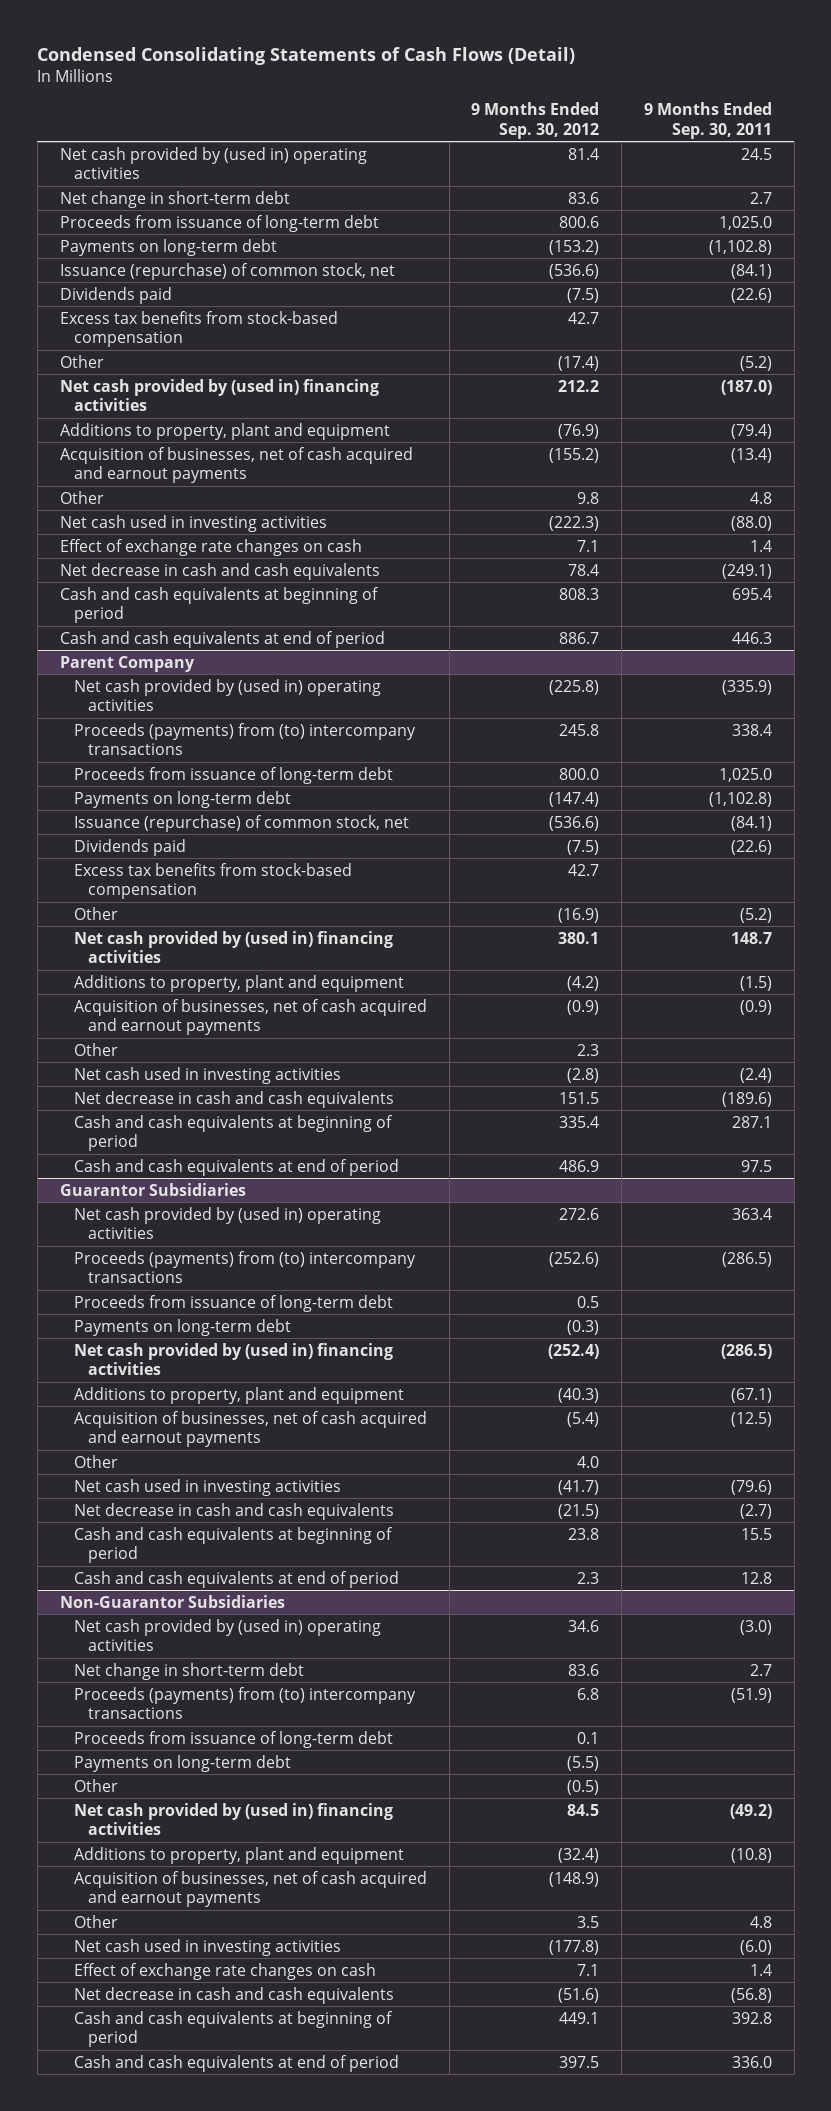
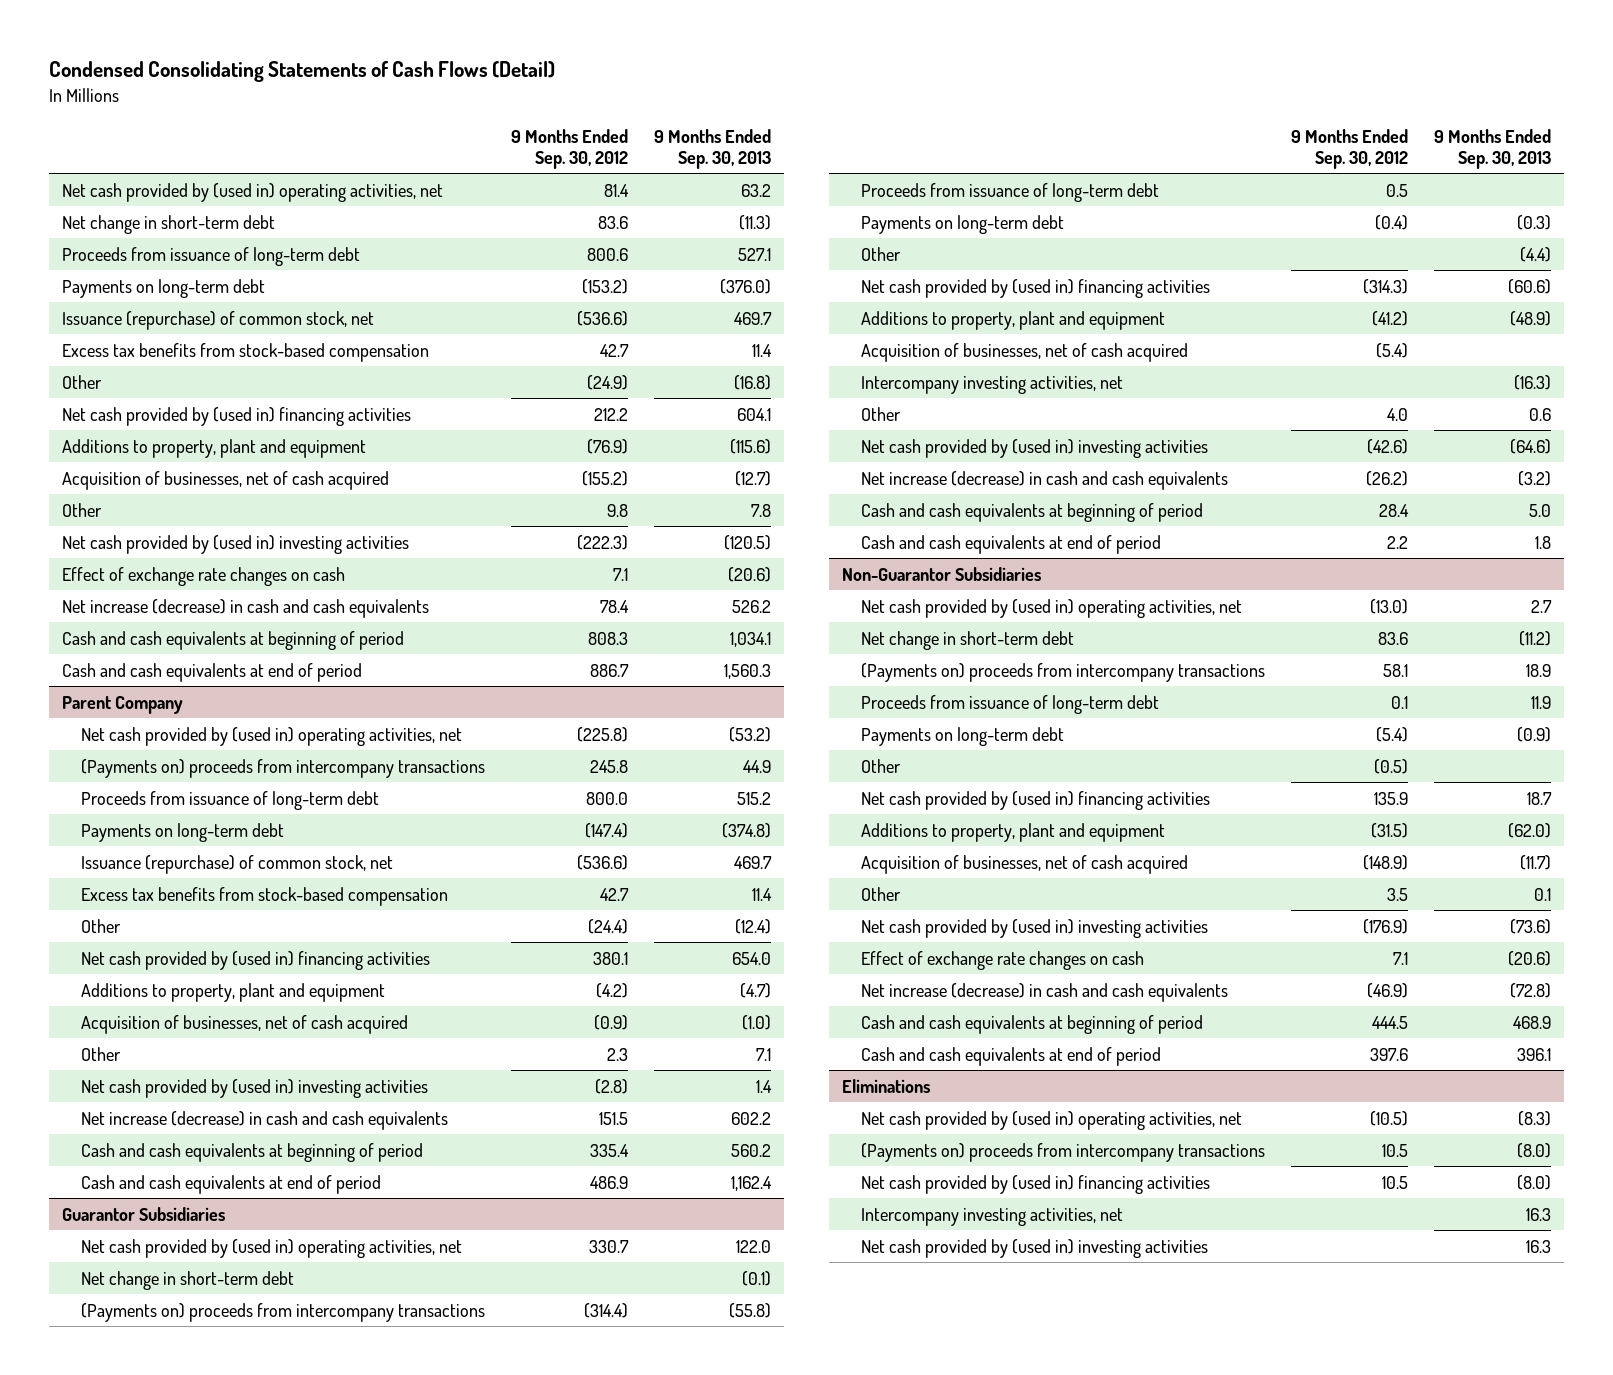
- | 9 Months Ended Sep. 30, 2012 | 9 Months Ended Sep. 30, 2011
+ | 9 Months Ended Sep. 30, 2012 | 9 Months Ended Sep. 30, 2013
- Net cash provided by (used in) operating activities | 81.4 | 24.5
+ Net cash provided by (used in) operating activities, net | 81.4 | 63.2
- Dividends paid | (7.5) | (22.6)
- Other | (17.4) | (5.2)
+ Other | (24.9) | (16.8)
- Acquisition of businesses, net of cash acquired and earnout payments | (155.2) | (13.4)
+ Acquisition of businesses, net of cash acquired | (155.2) | (12.7)
- Net cash used in investing activities | (222.3) | (88.0)
+ Net cash provided by (used in) investing activities | (222.3) | (120.5)
- Net decrease in cash and cash equivalents | 78.4 | (249.1)
+ Net increase (decrease) in cash and cash equivalents | 78.4 | 526.2
@ Parent Company
- Net cash provided by (used in) operating activities | (225.8) | (335.9)
- Proceeds (payments) from (to) intercompany transactions | 245.8 | 338.4
+ Net cash provided by (used in) operating activities, net | (225.8) | (53.2)
+ (Payments on) proceeds from intercompany transactions | 245.8 | 44.9
- Dividends paid | (7.5) | (22.6)
- Other | (16.9) | (5.2)
+ Other | (24.4) | (12.4)
- Acquisition of businesses, net of cash acquired and earnout payments | (0.9) | (0.9)
+ Acquisition of businesses, net of cash acquired | (0.9) | (1.0)
- Net cash used in investing activities | (2.8) | (2.4)
- Net decrease in cash and cash equivalents | 151.5 | (189.6)
+ Net cash provided by (used in) investing activities | (2.8) | 1.4
+ Net increase (decrease) in cash and cash equivalents | 151.5 | 602.2
@ Guarantor Subsidiaries
- Net cash provided by (used in) operating activities | 272.6 | 363.4
- Proceeds (payments) from (to) intercompany transactions | (252.6) | (286.5)
+ Net cash provided by (used in) operating activities, net | 330.7 | 122.0
+ Net change in short-term debt | | (0.1)
+ (Payments on) proceeds from intercompany transactions | (314.4) | (55.8)
- Payments on long-term debt | (0.3) |
- Net cash provided by (used in) financing activities | (252.4) | (286.5)
- Additions to property, plant and equipment | (40.3) | (67.1)
- Acquisition of businesses, net of cash acquired and earnout payments | (5.4) | (12.5)
+ Payments on long-term debt | (0.4) | (0.3)
+ Other | | (4.4)
+ Net cash provided by (used in) financing activities | (314.3) | (60.6)
+ Additions to property, plant and equipment | (41.2) | (48.9)
+ Acquisition of businesses, net of cash acquired | (5.4) |
+ Intercompany investing activities, net | | (16.3)
- Net cash used in investing activities | (41.7) | (79.6)
- Net decrease in cash and cash equivalents | (21.5) | (2.7)
- Cash and cash equivalents at beginning of period | 23.8 | 15.5
- Cash and cash equivalents at end of period | 2.3 | 12.8
+ Net cash provided by (used in) investing activities | (42.6) | (64.6)
+ Net increase (decrease) in cash and cash equivalents | (26.2) | (3.2)
+ Cash and cash equivalents at beginning of period | 28.4 | 5.0
+ Cash and cash equivalents at end of period | 2.2 | 1.8
@ Non-Guarantor Subsidiaries
- Net cash provided by (used in) operating activities | 34.6 | (3.0)
+ Net cash provided by (used in) operating activities, net | (13.0) | 2.7
- Proceeds (payments) from (to) intercompany transactions | 6.8 | (51.9)
+ (Payments on) proceeds from intercompany transactions | 58.1 | 18.9
- Payments on long-term debt | (5.5) |
+ Payments on long-term debt | (5.4) | (0.9)
- Net cash provided by (used in) financing activities | 84.5 | (49.2)
- Additions to property, plant and equipment | (32.4) | (10.8)
- Acquisition of businesses, net of cash acquired and earnout payments | (148.9) |
+ Net cash provided by (used in) financing activities | 135.9 | 18.7
+ Additions to property, plant and equipment | (31.5) | (62.0)
+ Acquisition of businesses, net of cash acquired | (148.9) | (11.7)
- Net cash used in investing activities | (177.8) | (6.0)
+ Net cash provided by (used in) investing activities | (176.9) | (73.6)
- Net decrease in cash and cash equivalents | (51.6) | (56.8)
- Cash and cash equivalents at beginning of period | 449.1 | 392.8
- Cash and cash equivalents at end of period | 397.5 | 336.0
+ Net increase (decrease) in cash and cash equivalents | (46.9) | (72.8)
+ Cash and cash equivalents at beginning of period | 444.5 | 468.9
+ Cash and cash equivalents at end of period | 397.6 | 396.1
+ Eliminations
+ Net cash provided by (used in) operating activities, net | (10.5) | (8.3)
+ (Payments on) proceeds from intercompany transactions | 10.5 | (8.0)
+ Net cash provided by (used in) financing activities | 10.5 | (8.0)
+ Intercompany investing activities, net | | 16.3
+ Net cash provided by (used in) investing activities | | 16.3

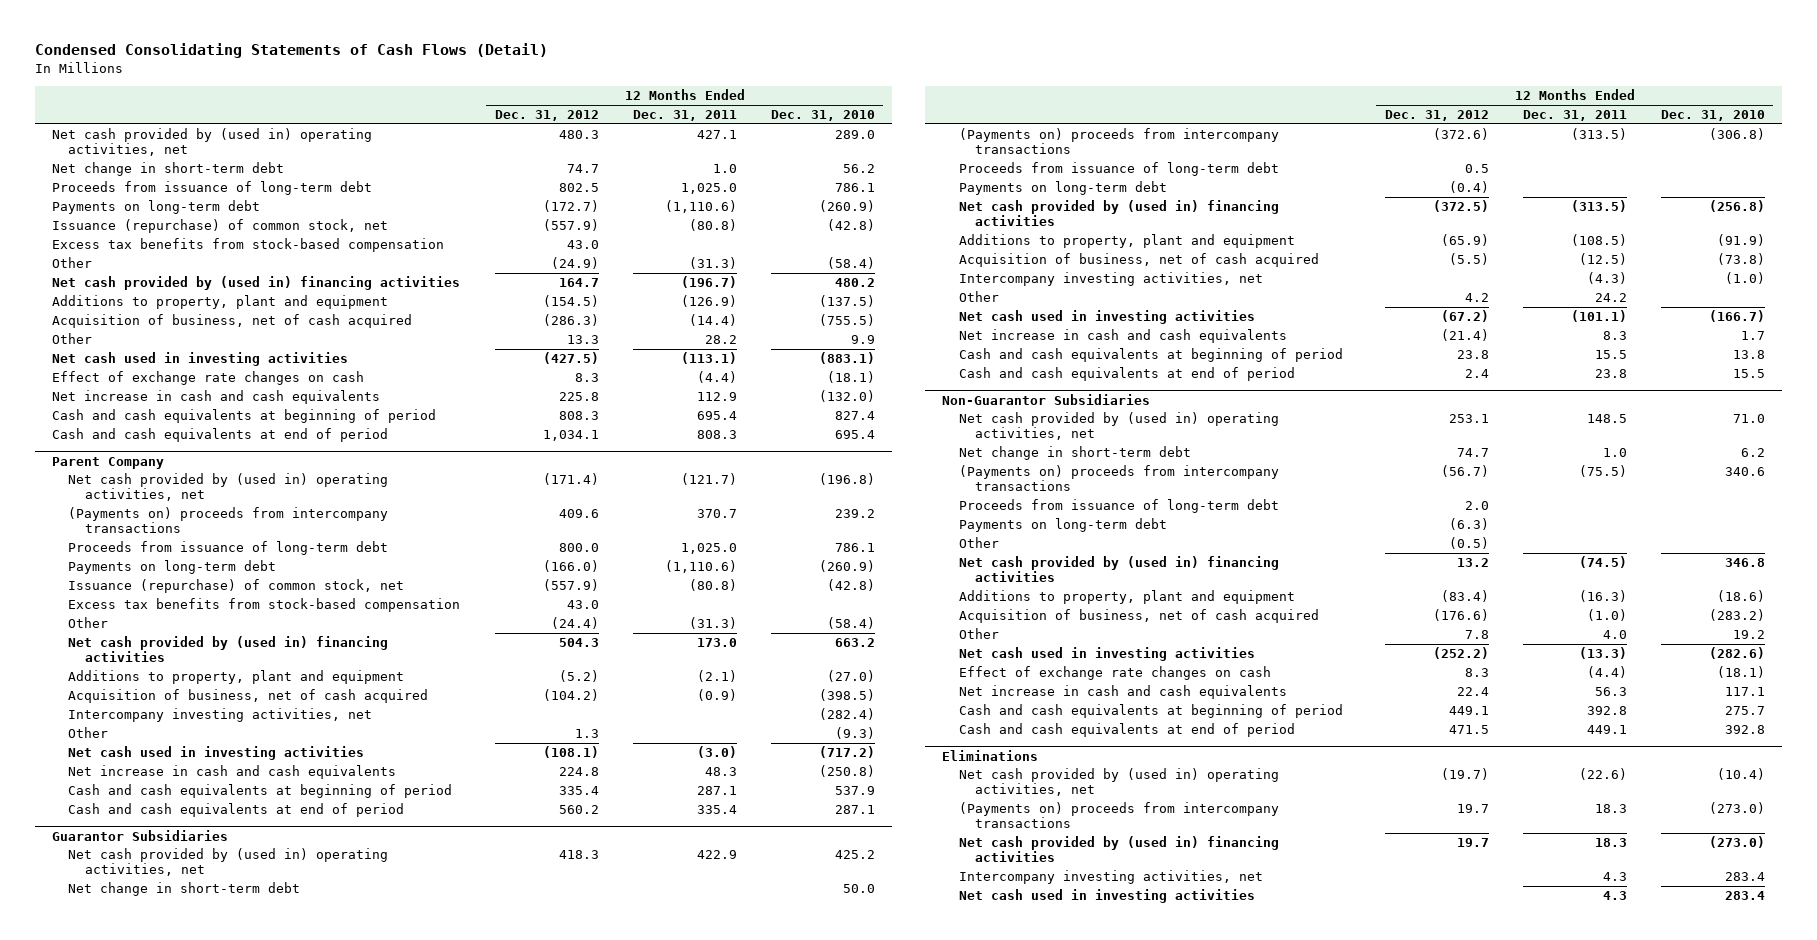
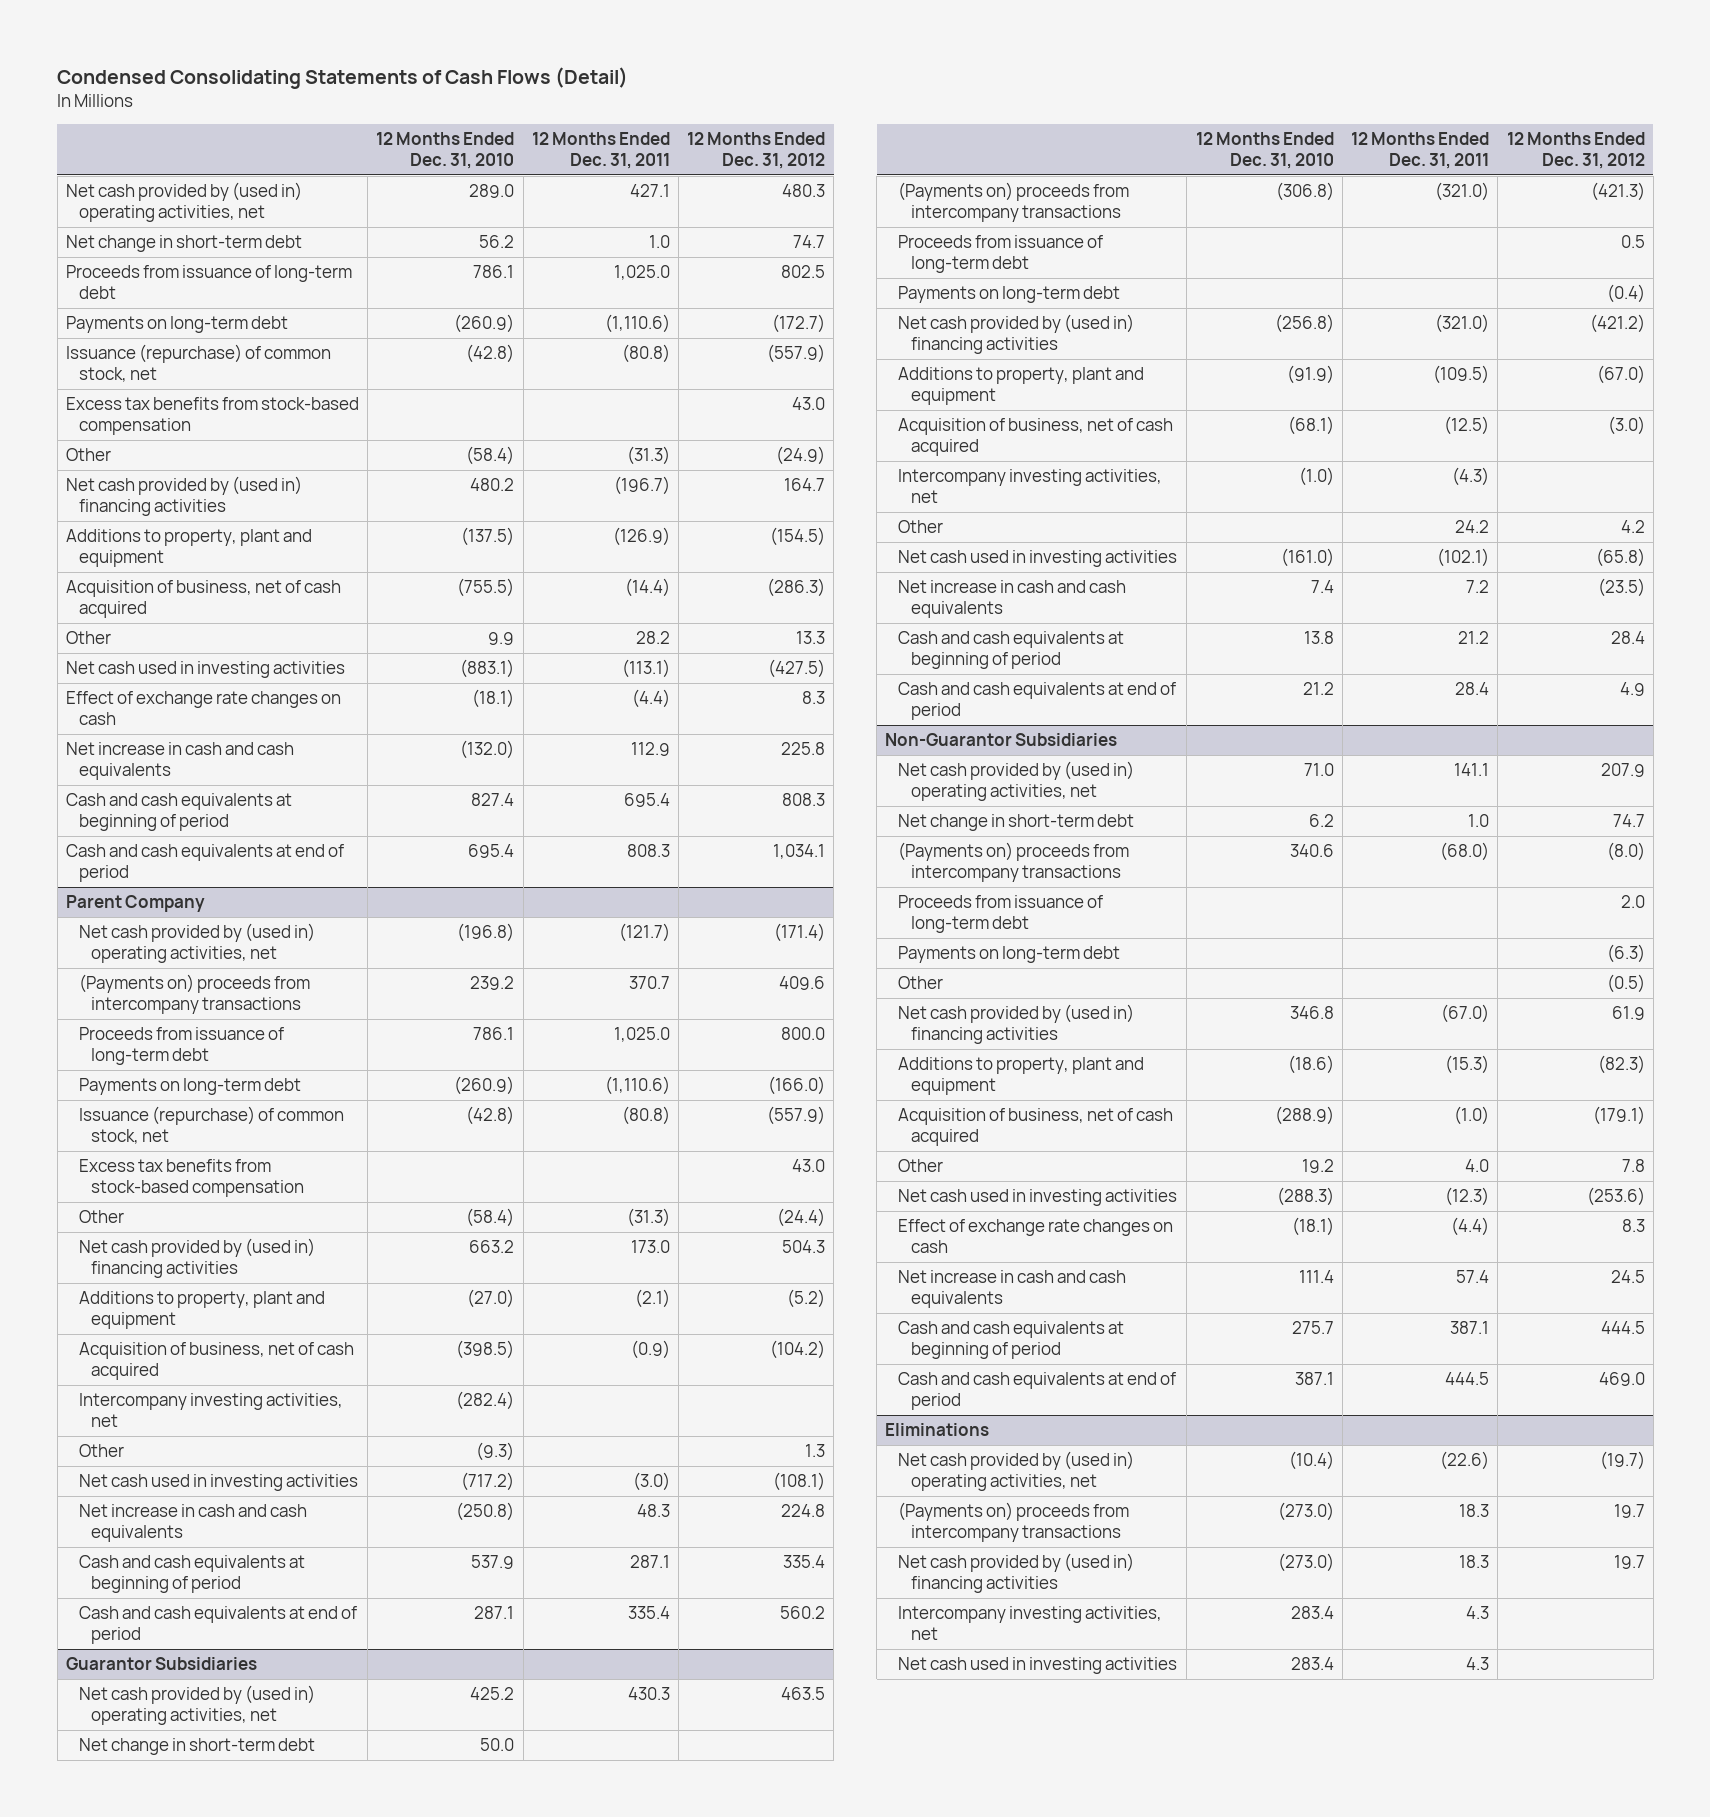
- | 12 Months Ended Dec. 31, 2012 | 12 Months Ended Dec. 31, 2011 | 12 Months Ended Dec. 31, 2010
+ | 12 Months Ended Dec. 31, 2010 | 12 Months Ended Dec. 31, 2011 | 12 Months Ended Dec. 31, 2012
@ Guarantor Subsidiaries
- Net cash provided by (used in) operating activities, net | 418.3 | 422.9 | 425.2
+ Net cash provided by (used in) operating activities, net | 425.2 | 430.3 | 463.5
- (Payments on) proceeds from intercompany transactions | (372.6) | (313.5) | (306.8)
+ (Payments on) proceeds from intercompany transactions | (306.8) | (321.0) | (421.3)
- Net cash provided by (used in) financing activities | (372.5) | (313.5) | (256.8)
- Additions to property, plant and equipment | (65.9) | (108.5) | (91.9)
- Acquisition of business, net of cash acquired | (5.5) | (12.5) | (73.8)
+ Net cash provided by (used in) financing activities | (256.8) | (321.0) | (421.2)
+ Additions to property, plant and equipment | (91.9) | (109.5) | (67.0)
+ Acquisition of business, net of cash acquired | (68.1) | (12.5) | (3.0)
- Net cash used in investing activities | (67.2) | (101.1) | (166.7)
- Net increase in cash and cash equivalents | (21.4) | 8.3 | 1.7
- Cash and cash equivalents at beginning of period | 23.8 | 15.5 | 13.8
- Cash and cash equivalents at end of period | 2.4 | 23.8 | 15.5
+ Net cash used in investing activities | (161.0) | (102.1) | (65.8)
+ Net increase in cash and cash equivalents | 7.4 | 7.2 | (23.5)
+ Cash and cash equivalents at beginning of period | 13.8 | 21.2 | 28.4
+ Cash and cash equivalents at end of period | 21.2 | 28.4 | 4.9
@ Non-Guarantor Subsidiaries
- Net cash provided by (used in) operating activities, net | 253.1 | 148.5 | 71.0
+ Net cash provided by (used in) operating activities, net | 71.0 | 141.1 | 207.9
- (Payments on) proceeds from intercompany transactions | (56.7) | (75.5) | 340.6
+ (Payments on) proceeds from intercompany transactions | 340.6 | (68.0) | (8.0)
- Net cash provided by (used in) financing activities | 13.2 | (74.5) | 346.8
- Additions to property, plant and equipment | (83.4) | (16.3) | (18.6)
- Acquisition of business, net of cash acquired | (176.6) | (1.0) | (283.2)
+ Net cash provided by (used in) financing activities | 346.8 | (67.0) | 61.9
+ Additions to property, plant and equipment | (18.6) | (15.3) | (82.3)
+ Acquisition of business, net of cash acquired | (288.9) | (1.0) | (179.1)
- Net cash used in investing activities | (252.2) | (13.3) | (282.6)
+ Net cash used in investing activities | (288.3) | (12.3) | (253.6)
- Net increase in cash and cash equivalents | 22.4 | 56.3 | 117.1
- Cash and cash equivalents at beginning of period | 449.1 | 392.8 | 275.7
- Cash and cash equivalents at end of period | 471.5 | 449.1 | 392.8
+ Net increase in cash and cash equivalents | 111.4 | 57.4 | 24.5
+ Cash and cash equivalents at beginning of period | 275.7 | 387.1 | 444.5
+ Cash and cash equivalents at end of period | 387.1 | 444.5 | 469.0

